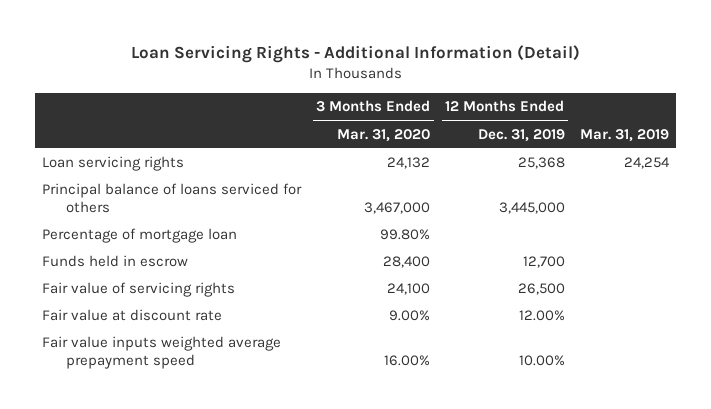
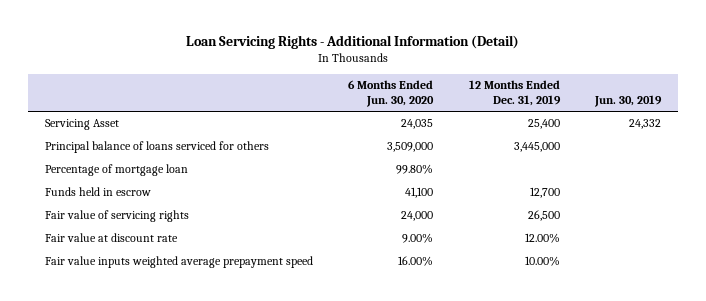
- | 3 Months Ended Mar. 31, 2020 | 12 Months Ended Dec. 31, 2019 | Mar. 31, 2019
+ | 6 Months Ended Jun. 30, 2020 | 12 Months Ended Dec. 31, 2019 | Jun. 30, 2019
- Loan servicing rights | 24,132 | 25,368 | 24,254
+ Servicing Asset | 24,035 | 25,400 | 24,332

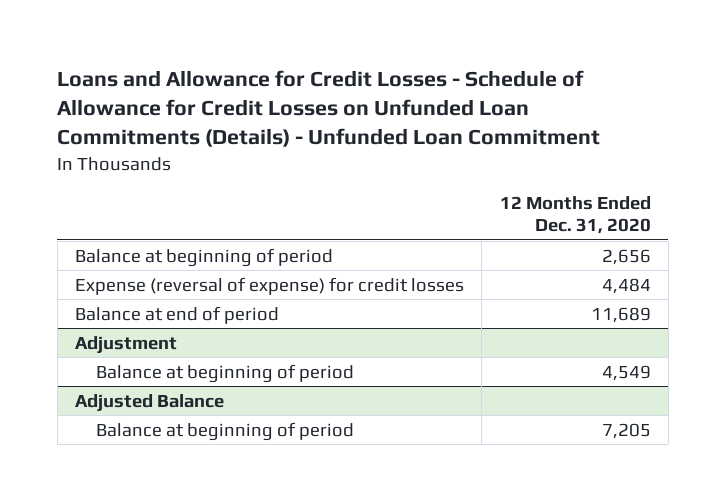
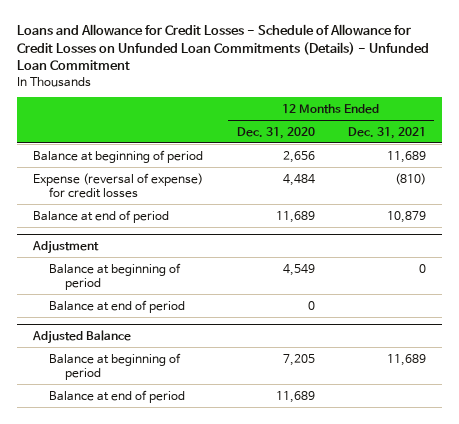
- | 12 Months Ended Dec. 31, 2020
+ | 12 Months Ended Dec. 31, 2020 | 12 Months Ended Dec. 31, 2021
@ Adjustment
+ Balance at end of period | 0 |
@ Adjusted Balance
+ Balance at end of period | 11,689 |

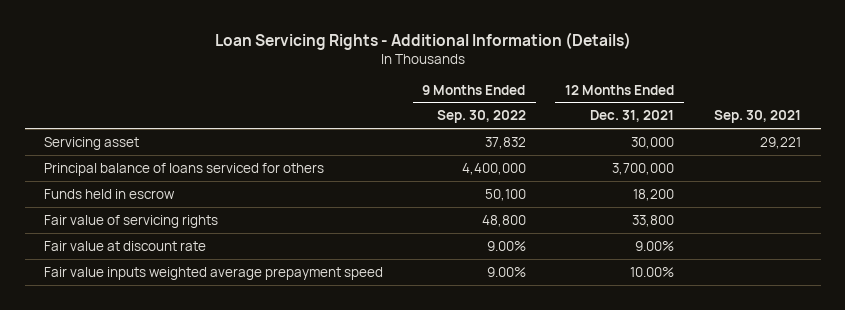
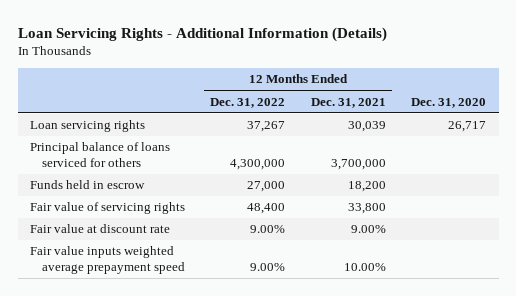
- | 9 Months Ended Sep. 30, 2022 | 12 Months Ended Dec. 31, 2021 | Sep. 30, 2021
+ | 12 Months Ended Dec. 31, 2022 | 12 Months Ended Dec. 31, 2021 | Dec. 31, 2020
- Servicing asset | 37,832 | 30,000 | 29,221
+ Loan servicing rights | 37,267 | 30,039 | 26,717

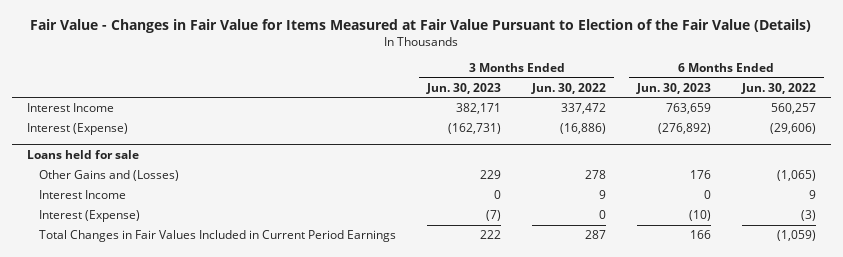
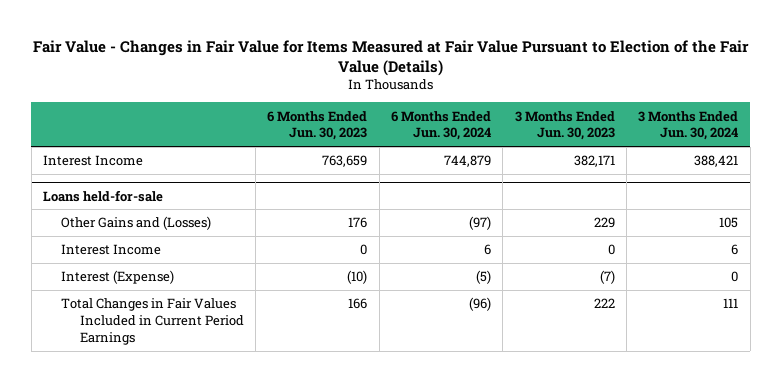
- | 3 Months Ended Jun. 30, 2023 | 3 Months Ended Jun. 30, 2022 | 6 Months Ended Jun. 30, 2023 | 6 Months Ended Jun. 30, 2022
+ | 6 Months Ended Jun. 30, 2023 | 6 Months Ended Jun. 30, 2024 | 3 Months Ended Jun. 30, 2023 | 3 Months Ended Jun. 30, 2024
- Interest (Expense) | (162,731) | (16,886) | (276,892) | (29,606)
- Loans held for sale
+ Loans held-for-sale

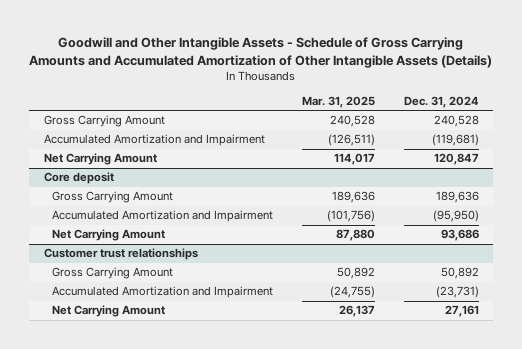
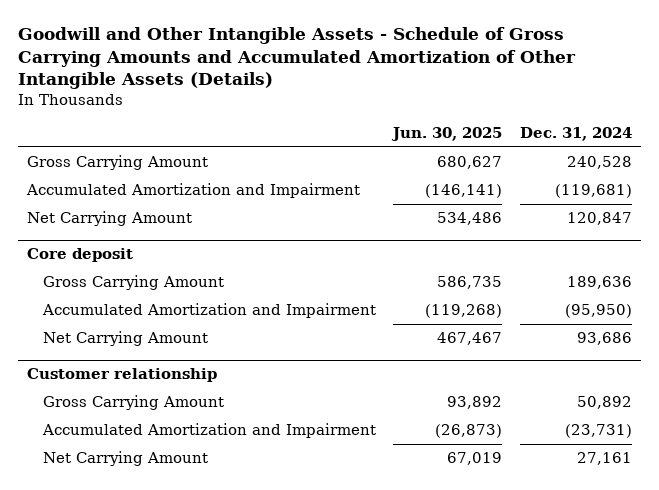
- | Mar. 31, 2025 | Dec. 31, 2024
+ | Jun. 30, 2025 | Dec. 31, 2024
- Customer trust relationships
+ Customer relationship

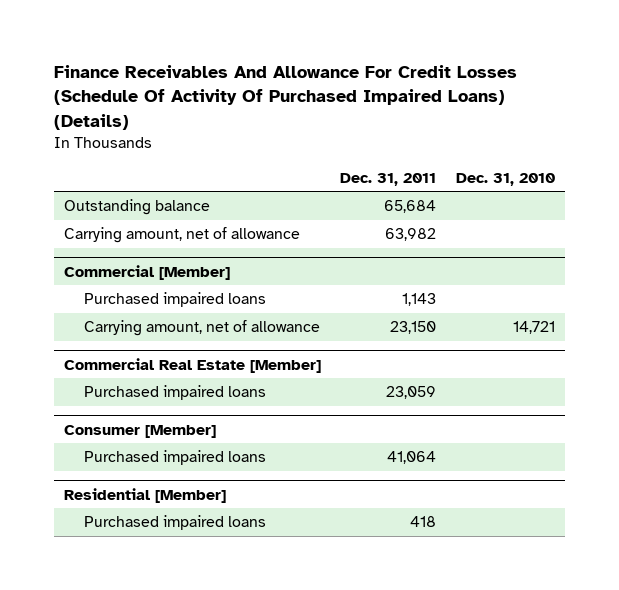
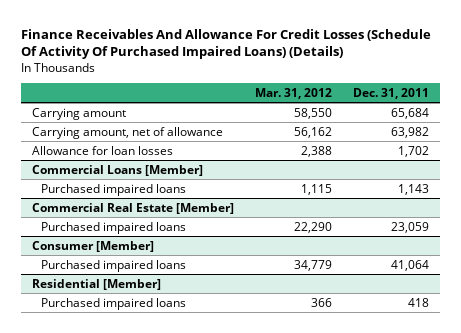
- | Dec. 31, 2011 | Dec. 31, 2010
+ | Mar. 31, 2012 | Dec. 31, 2011
- Outstanding balance | 65,684 |
+ Carrying amount | 58,550 | 65,684
- Commercial [Member]
+ Allowance for loan losses | 2,388 | 1,702
+ Commercial Loans [Member]
- Carrying amount, net of allowance | 23,150 | 14,721

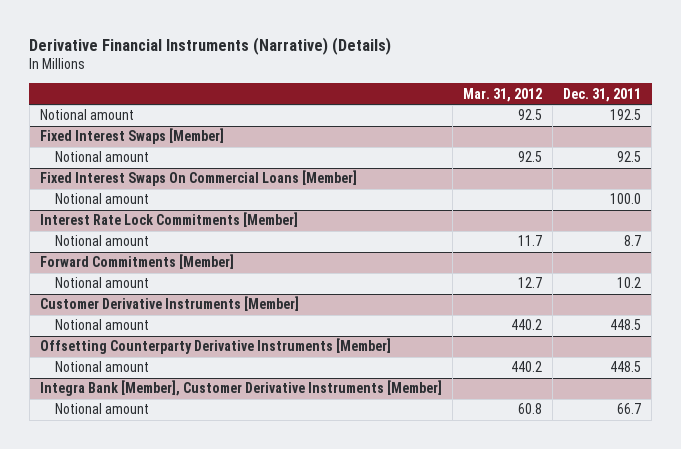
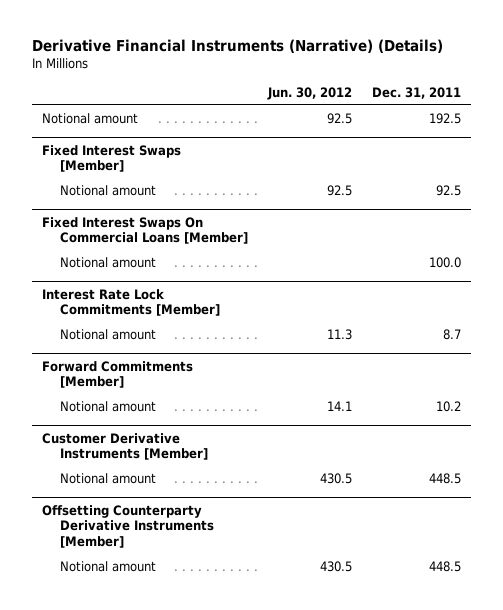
- | Mar. 31, 2012 | Dec. 31, 2011
+ | Jun. 30, 2012 | Dec. 31, 2011
- Integra Bank [Member], Customer Derivative Instruments [Member]
- Notional amount | 60.8 | 66.7

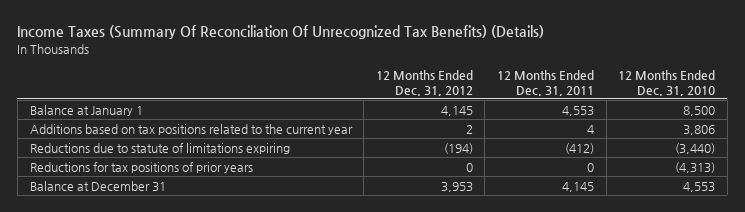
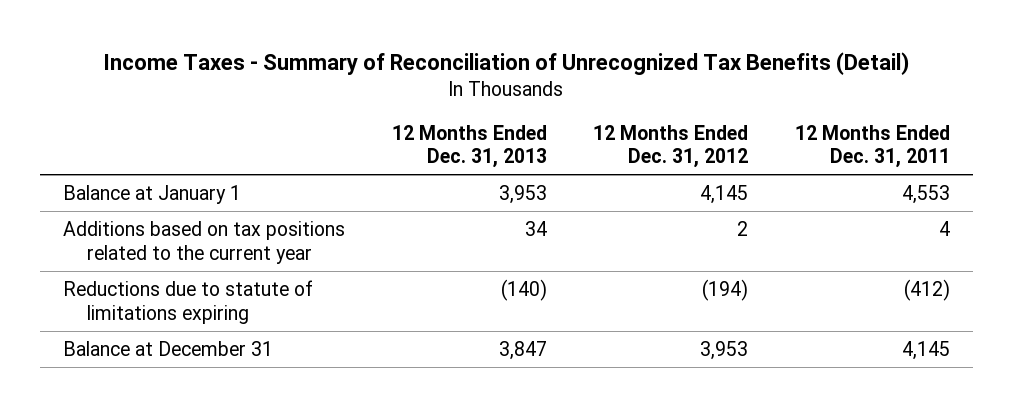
- Income Taxes (Summary Of Reconciliation Of Unrecognized Tax Benefits) (Details)
+ Income Taxes - Summary of Reconciliation of Unrecognized Tax Benefits (Detail)
- | 12 Months Ended Dec. 31, 2012 | 12 Months Ended Dec. 31, 2011 | 12 Months Ended Dec. 31, 2010
+ | 12 Months Ended Dec. 31, 2013 | 12 Months Ended Dec. 31, 2012 | 12 Months Ended Dec. 31, 2011
- Reductions for tax positions of prior years | 0 | 0 | (4,313)

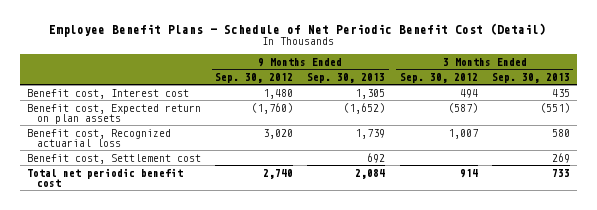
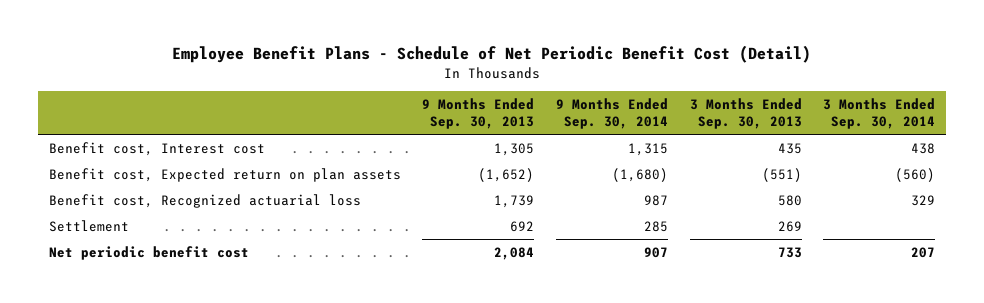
- | 9 Months Ended Sep. 30, 2012 | 9 Months Ended Sep. 30, 2013 | 3 Months Ended Sep. 30, 2012 | 3 Months Ended Sep. 30, 2013
+ | 9 Months Ended Sep. 30, 2013 | 9 Months Ended Sep. 30, 2014 | 3 Months Ended Sep. 30, 2013 | 3 Months Ended Sep. 30, 2014
- Benefit cost, Settlement cost | | 692 | | 269
- Total net periodic benefit cost | 2,740 | 2,084 | 914 | 733
+ Settlement | 692 | 285 | 269 |
+ Net periodic benefit cost | 2,084 | 907 | 733 | 207

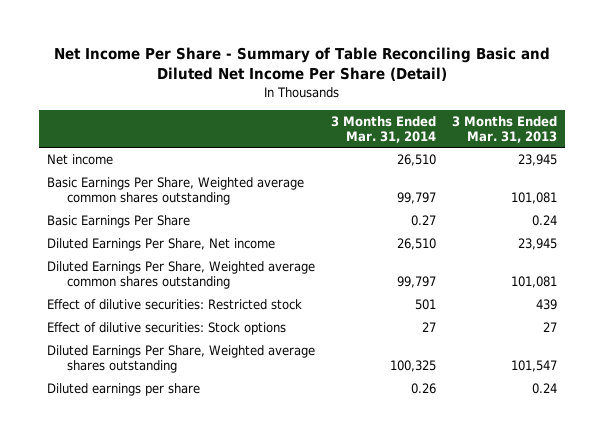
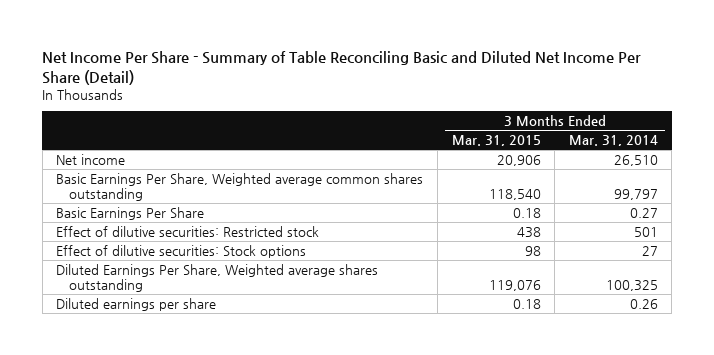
- | 3 Months Ended Mar. 31, 2014 | 3 Months Ended Mar. 31, 2013
+ | 3 Months Ended Mar. 31, 2015 | 3 Months Ended Mar. 31, 2014
- Diluted Earnings Per Share, Net income | 26,510 | 23,945
- Diluted Earnings Per Share, Weighted average common shares outstanding | 99,797 | 101,081

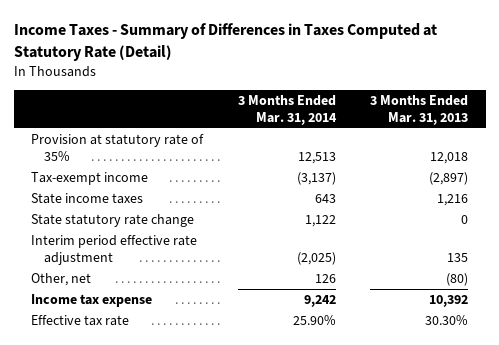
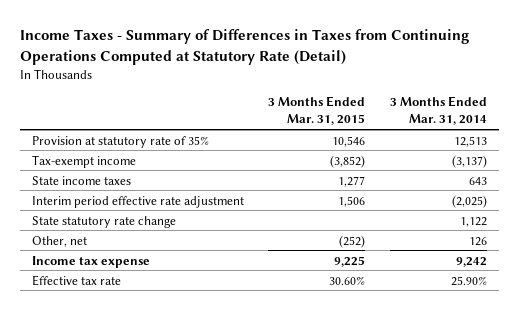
- Income Taxes - Summary of Differences in Taxes Computed at Statutory Rate (Detail)
+ Income Taxes - Summary of Differences in Taxes from Continuing Operations Computed at Statutory Rate (Detail)
- | 3 Months Ended Mar. 31, 2014 | 3 Months Ended Mar. 31, 2013
+ | 3 Months Ended Mar. 31, 2015 | 3 Months Ended Mar. 31, 2014
moved down: State statutory rate change | | 1,122

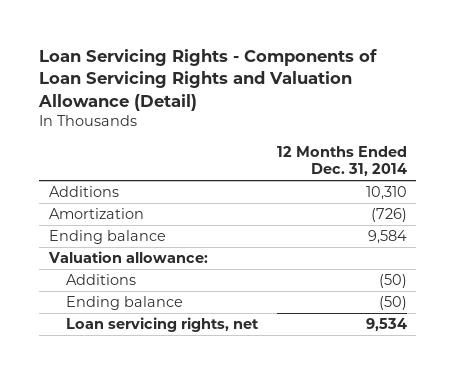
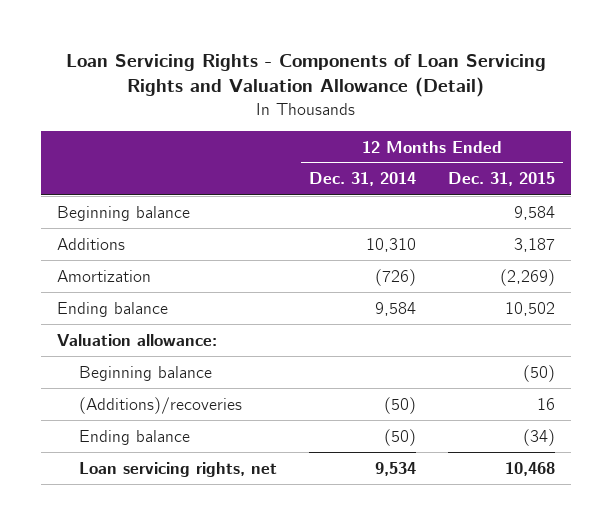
- | 12 Months Ended Dec. 31, 2014
+ | 12 Months Ended Dec. 31, 2014 | 12 Months Ended Dec. 31, 2015
+ Beginning balance | | 9,584
- Additions | (50)
+ Beginning balance | | (50)
+ (Additions)/recoveries | (50) | 16

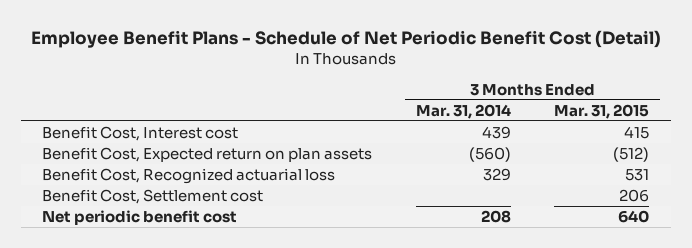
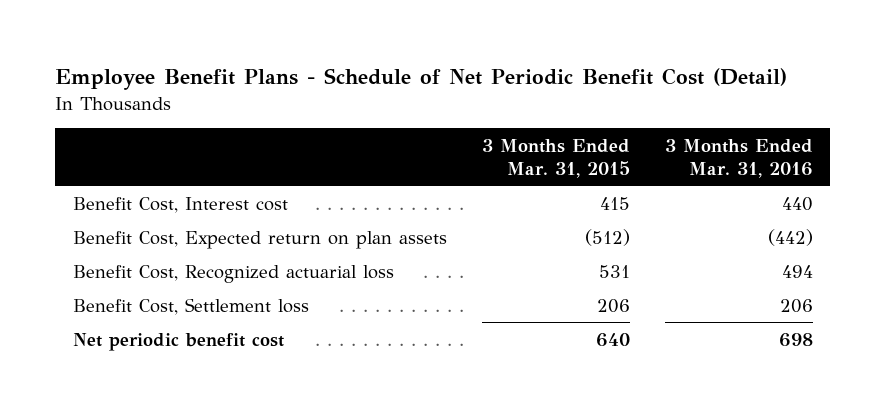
- | 3 Months Ended Mar. 31, 2014 | 3 Months Ended Mar. 31, 2015
+ | 3 Months Ended Mar. 31, 2015 | 3 Months Ended Mar. 31, 2016
- Benefit Cost, Settlement cost | | 206
+ Benefit Cost, Settlement loss | 206 | 206

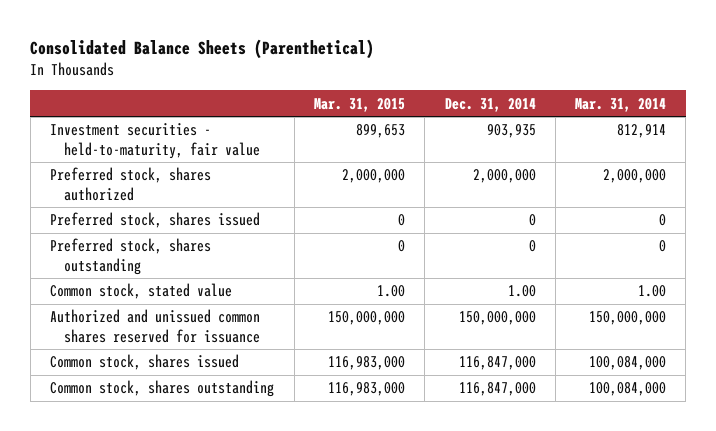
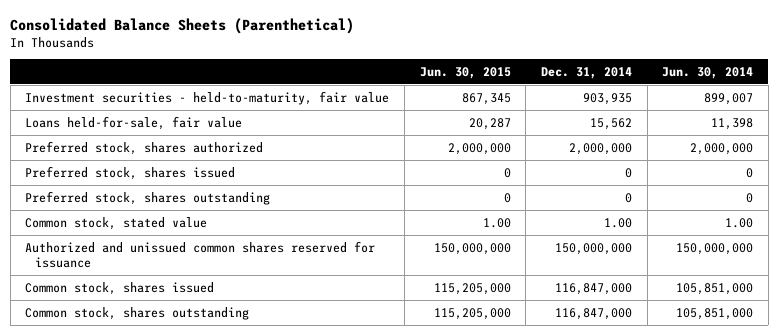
- | Mar. 31, 2015 | Dec. 31, 2014 | Mar. 31, 2014
+ | Jun. 30, 2015 | Dec. 31, 2014 | Jun. 30, 2014
+ Loans held-for-sale, fair value | 20,287 | 15,562 | 11,398

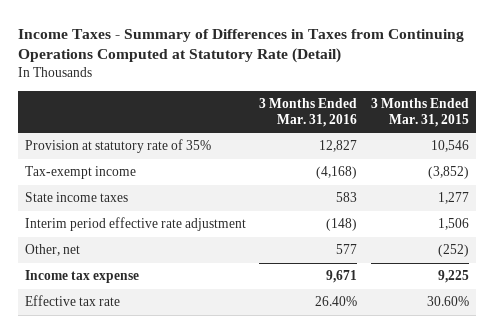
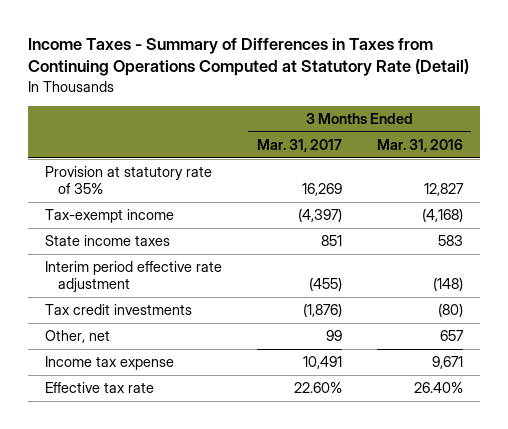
- | 3 Months Ended Mar. 31, 2016 | 3 Months Ended Mar. 31, 2015
+ | 3 Months Ended Mar. 31, 2017 | 3 Months Ended Mar. 31, 2016
- Other, net | 577 | (252)
+ Tax credit investments | (1,876) | (80)
+ Other, net | 99 | 657

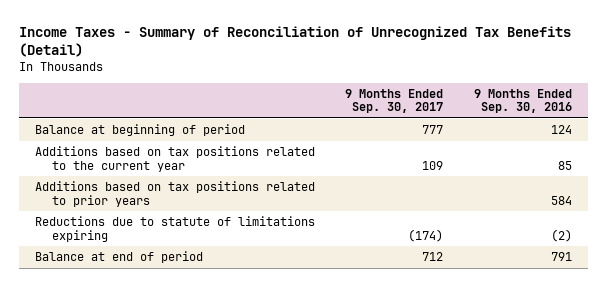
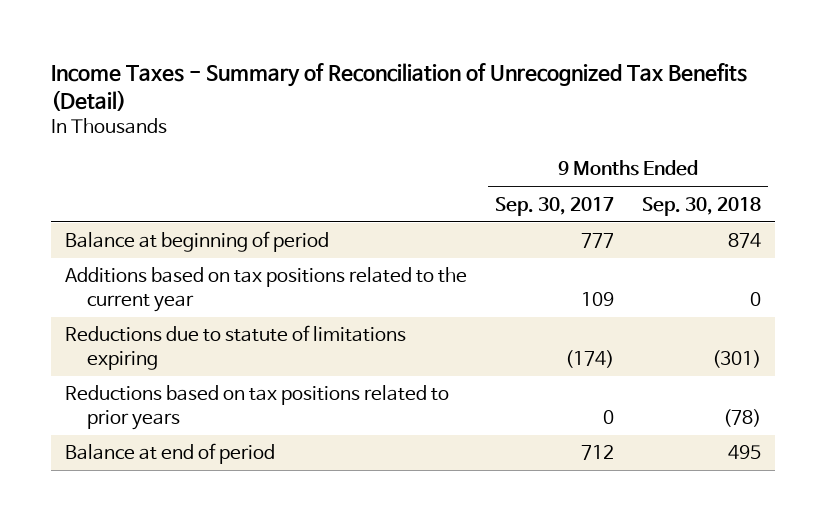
- | 9 Months Ended Sep. 30, 2017 | 9 Months Ended Sep. 30, 2016
+ | 9 Months Ended Sep. 30, 2017 | 9 Months Ended Sep. 30, 2018
- Additions based on tax positions related to prior years | | 584
+ Reductions based on tax positions related to prior years | 0 | (78)

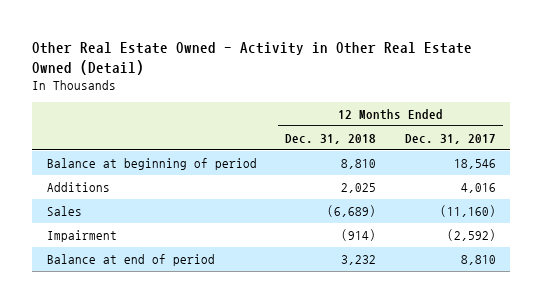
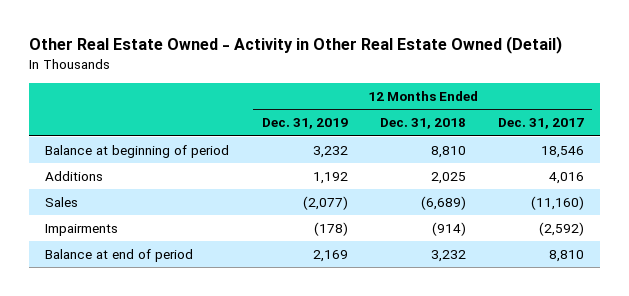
- | 12 Months Ended Dec. 31, 2018 | 12 Months Ended Dec. 31, 2017
+ | 12 Months Ended Dec. 31, 2019 | 12 Months Ended Dec. 31, 2018 | 12 Months Ended Dec. 31, 2017
- Impairment | (914) | (2,592)
+ Impairments | (178) | (914) | (2,592)

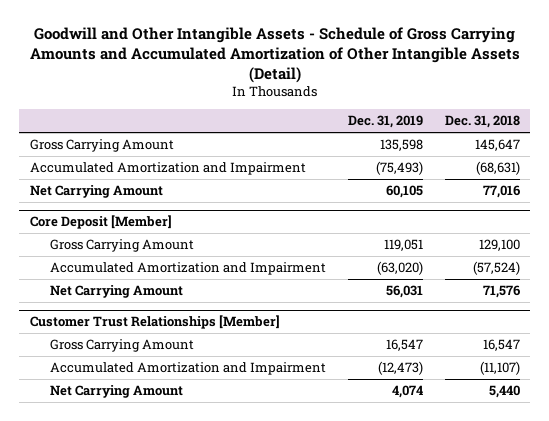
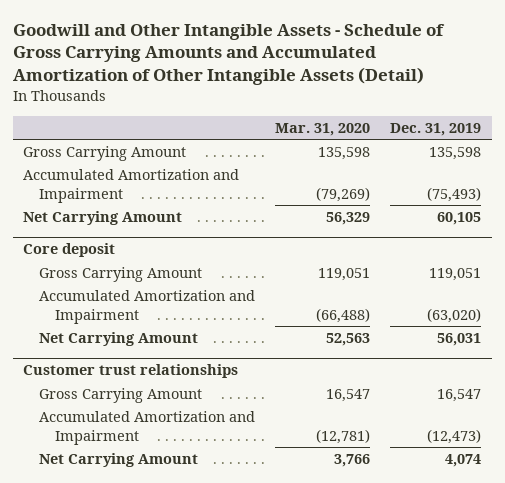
- | Dec. 31, 2019 | Dec. 31, 2018
+ | Mar. 31, 2020 | Dec. 31, 2019
- Core Deposit [Member]
+ Core deposit
- Customer Trust Relationships [Member]
+ Customer trust relationships

